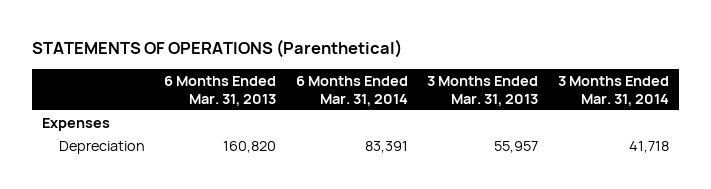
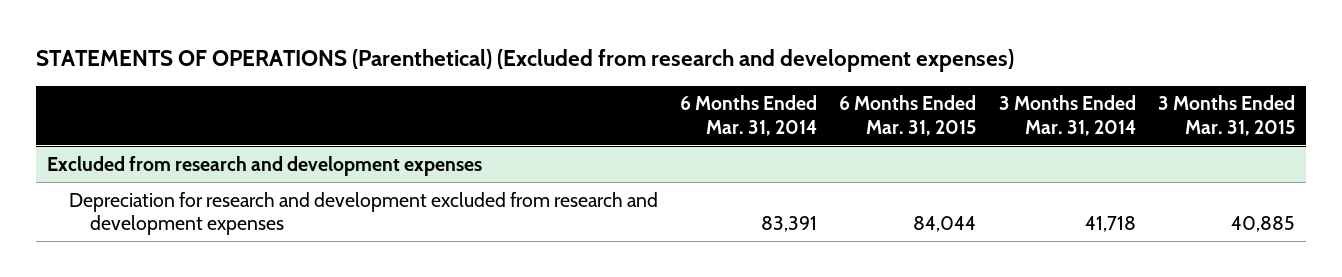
- STATEMENTS OF OPERATIONS (Parenthetical)
+ STATEMENTS OF OPERATIONS (Parenthetical) (Excluded from research and development expenses)
- | 6 Months Ended Mar. 31, 2013 | 6 Months Ended Mar. 31, 2014 | 3 Months Ended Mar. 31, 2013 | 3 Months Ended Mar. 31, 2014
+ | 6 Months Ended Mar. 31, 2014 | 6 Months Ended Mar. 31, 2015 | 3 Months Ended Mar. 31, 2014 | 3 Months Ended Mar. 31, 2015
- Expenses
- Depreciation | 160,820 | 83,391 | 55,957 | 41,718
+ Excluded from research and development expenses
+ Depreciation for research and development excluded from research and development expenses | 83,391 | 84,044 | 41,718 | 40,885

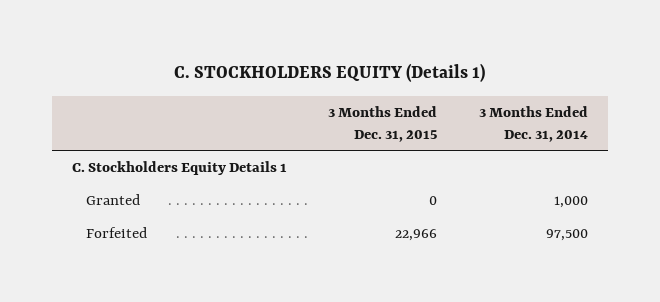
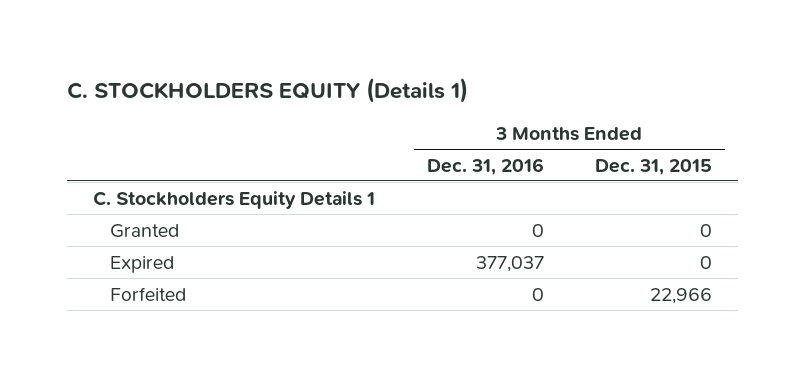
- | 3 Months Ended Dec. 31, 2015 | 3 Months Ended Dec. 31, 2014
+ | 3 Months Ended Dec. 31, 2016 | 3 Months Ended Dec. 31, 2015
+ Expired | 377,037 | 0

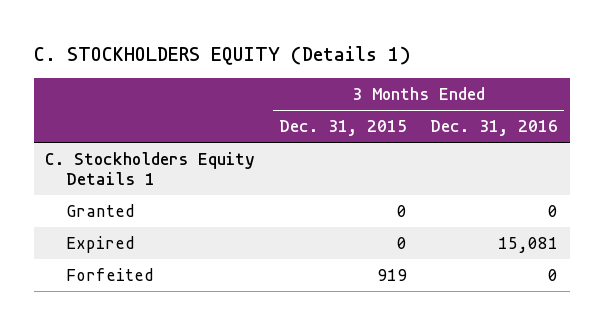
- | 3 Months Ended Dec. 31, 2016 | 3 Months Ended Dec. 31, 2015
+ | 3 Months Ended Dec. 31, 2015 | 3 Months Ended Dec. 31, 2016
- Expired | 377,037 | 0
- Forfeited | 0 | 22,966
+ Expired | 0 | 15,081
+ Forfeited | 919 | 0

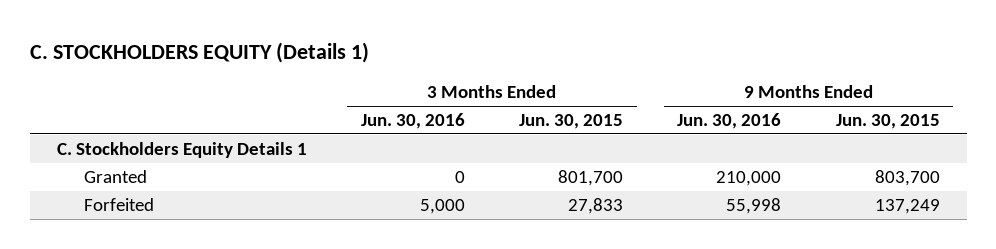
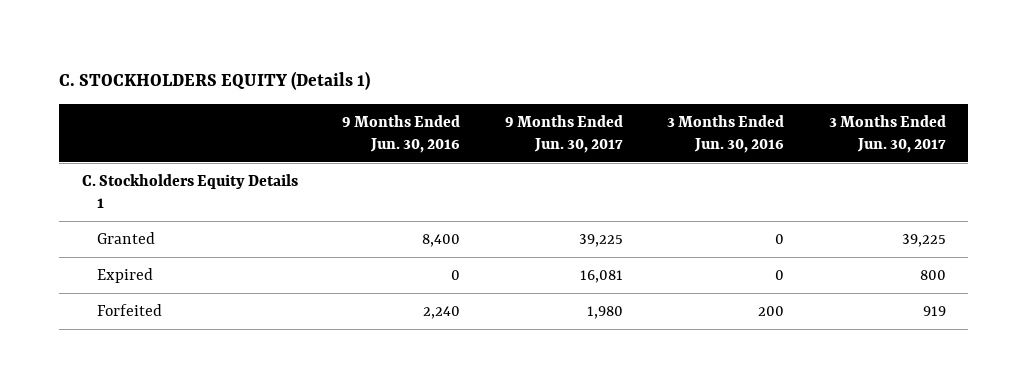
- | 3 Months Ended Jun. 30, 2016 | 3 Months Ended Jun. 30, 2015 | 9 Months Ended Jun. 30, 2016 | 9 Months Ended Jun. 30, 2015
+ | 9 Months Ended Jun. 30, 2016 | 9 Months Ended Jun. 30, 2017 | 3 Months Ended Jun. 30, 2016 | 3 Months Ended Jun. 30, 2017
- Granted | 0 | 801,700 | 210,000 | 803,700
- Forfeited | 5,000 | 27,833 | 55,998 | 137,249
+ Granted | 8,400 | 39,225 | 0 | 39,225
+ Expired | 0 | 16,081 | 0 | 800
+ Forfeited | 2,240 | 1,980 | 200 | 919

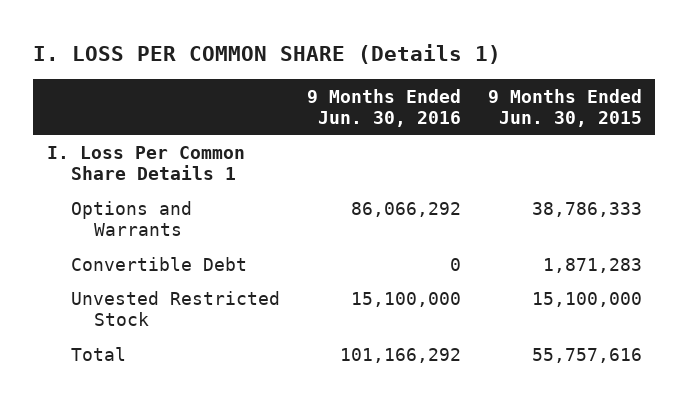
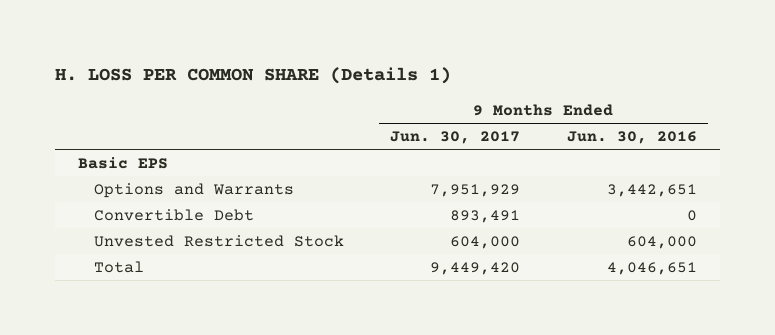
- I. LOSS PER COMMON SHARE (Details 1)
+ H. LOSS PER COMMON SHARE (Details 1)
- | 9 Months Ended Jun. 30, 2016 | 9 Months Ended Jun. 30, 2015
+ | 9 Months Ended Jun. 30, 2017 | 9 Months Ended Jun. 30, 2016
- I. Loss Per Common Share Details 1
- Options and Warrants | 86,066,292 | 38,786,333
+ Basic EPS
+ Options and Warrants | 7,951,929 | 3,442,651
- Unvested Restricted Stock | 15,100,000 | 15,100,000
- Total | 101,166,292 | 55,757,616
+ Unvested Restricted Stock | 604,000 | 604,000
+ Total | 9,449,420 | 4,046,651

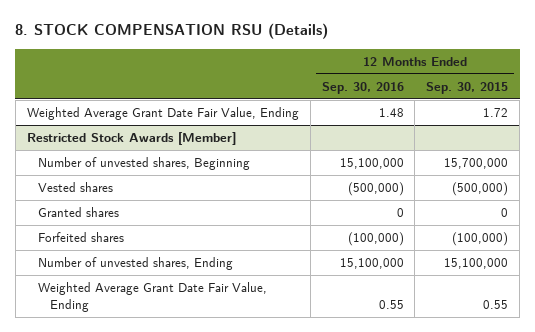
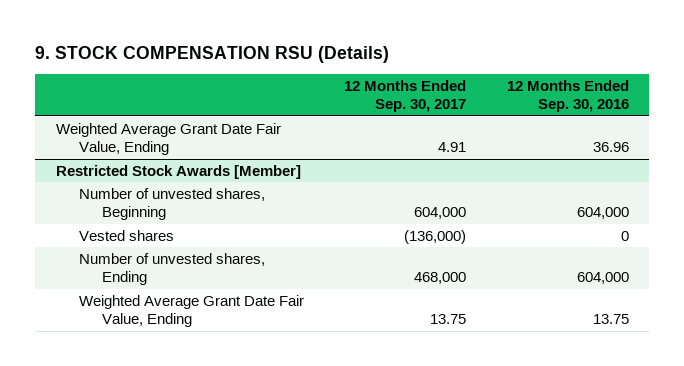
- 8. STOCK COMPENSATION RSU (Details)
+ 9. STOCK COMPENSATION RSU (Details)
- | 12 Months Ended Sep. 30, 2016 | 12 Months Ended Sep. 30, 2015
+ | 12 Months Ended Sep. 30, 2017 | 12 Months Ended Sep. 30, 2016
- Weighted Average Grant Date Fair Value, Ending | 1.48 | 1.72
+ Weighted Average Grant Date Fair Value, Ending | 4.91 | 36.96
@ Restricted Stock Awards [Member]
- Number of unvested shares, Beginning | 15,100,000 | 15,700,000
- Vested shares | (500,000) | (500,000)
- Granted shares | 0 | 0
- Forfeited shares | (100,000) | (100,000)
- Number of unvested shares, Ending | 15,100,000 | 15,100,000
- Weighted Average Grant Date Fair Value, Ending | 0.55 | 0.55
+ Number of unvested shares, Beginning | 604,000 | 604,000
+ Vested shares | (136,000) | 0
+ Number of unvested shares, Ending | 468,000 | 604,000
+ Weighted Average Grant Date Fair Value, Ending | 13.75 | 13.75

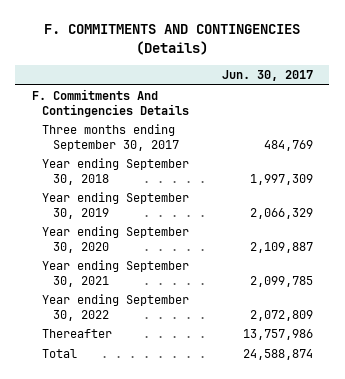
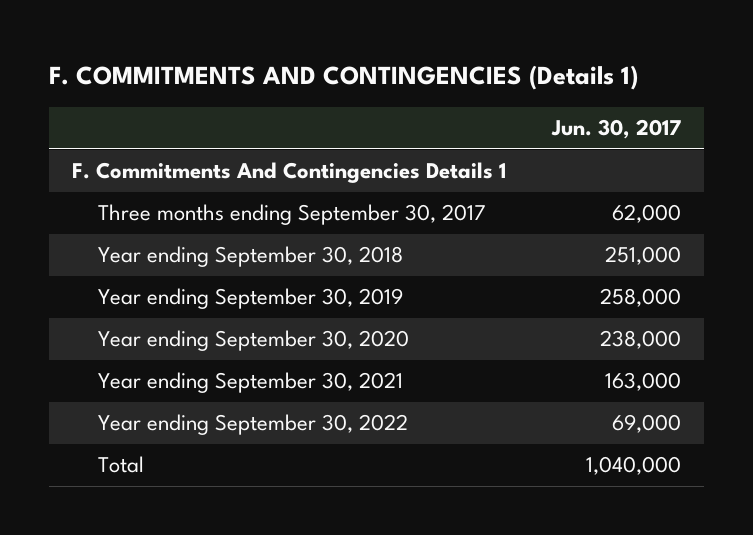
- F. COMMITMENTS AND CONTINGENCIES (Details)
+ F. COMMITMENTS AND CONTINGENCIES (Details 1)
- F. Commitments And Contingencies Details
- Three months ending September 30, 2017 | 484,769
- Year ending September 30, 2018 | 1,997,309
- Year ending September 30, 2019 | 2,066,329
- Year ending September 30, 2020 | 2,109,887
- Year ending September 30, 2021 | 2,099,785
- Year ending September 30, 2022 | 2,072,809
- Thereafter | 13,757,986
- Total | 24,588,874
+ F. Commitments And Contingencies Details 1
+ Three months ending September 30, 2017 | 62,000
+ Year ending September 30, 2018 | 251,000
+ Year ending September 30, 2019 | 258,000
+ Year ending September 30, 2020 | 238,000
+ Year ending September 30, 2021 | 163,000
+ Year ending September 30, 2022 | 69,000
+ Total | 1,040,000

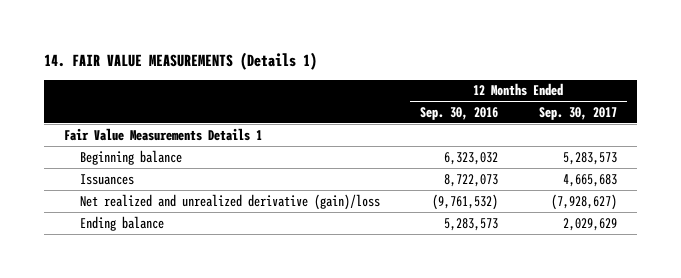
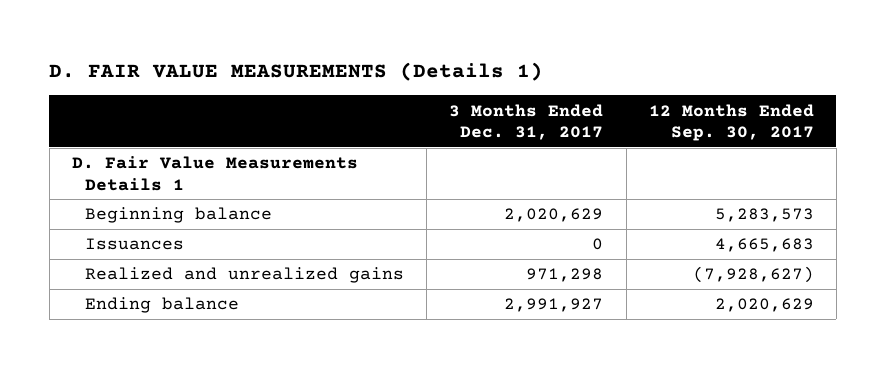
- 14. FAIR VALUE MEASUREMENTS (Details 1)
+ D. FAIR VALUE MEASUREMENTS (Details 1)
- | 12 Months Ended Sep. 30, 2016 | 12 Months Ended Sep. 30, 2017
+ | 3 Months Ended Dec. 31, 2017 | 12 Months Ended Sep. 30, 2017
- Fair Value Measurements Details 1
+ D. Fair Value Measurements Details 1
- Net realized and unrealized derivative (gain)/loss | (9,761,532) | (7,928,627)
- Ending balance | 5,283,573 | 2,029,629
+ Realized and unrealized gains | 971,298 | (7,928,627)
+ Ending balance | 2,991,927 | 2,020,629

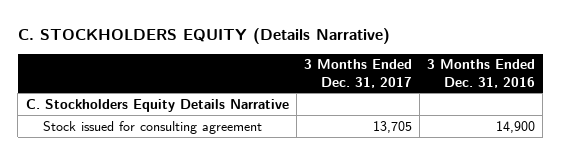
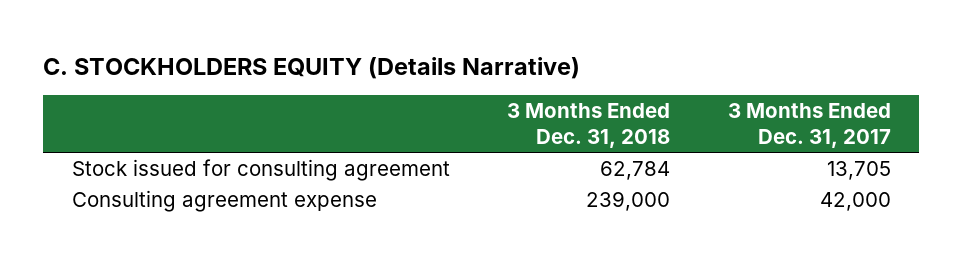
- | 3 Months Ended Dec. 31, 2017 | 3 Months Ended Dec. 31, 2016
+ | 3 Months Ended Dec. 31, 2018 | 3 Months Ended Dec. 31, 2017
- C. Stockholders Equity Details Narrative
+ Consulting agreement expense | 239,000 | 42,000

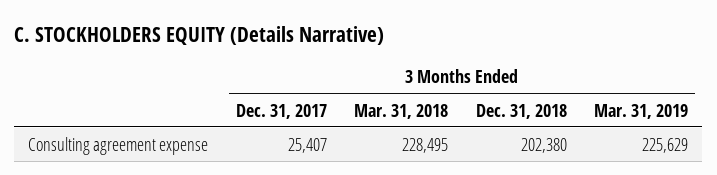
- | 3 Months Ended Dec. 31, 2018 | 3 Months Ended Dec. 31, 2017
+ | 3 Months Ended Dec. 31, 2017 | 3 Months Ended Mar. 31, 2018 | 3 Months Ended Dec. 31, 2018 | 3 Months Ended Mar. 31, 2019
- Stock issued for consulting agreement | 62,784 | 13,705
- Consulting agreement expense | 239,000 | 42,000
+ Consulting agreement expense | 25,407 | 228,495 | 202,380 | 225,629

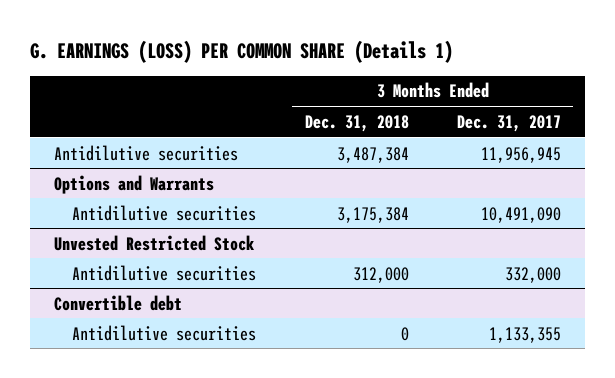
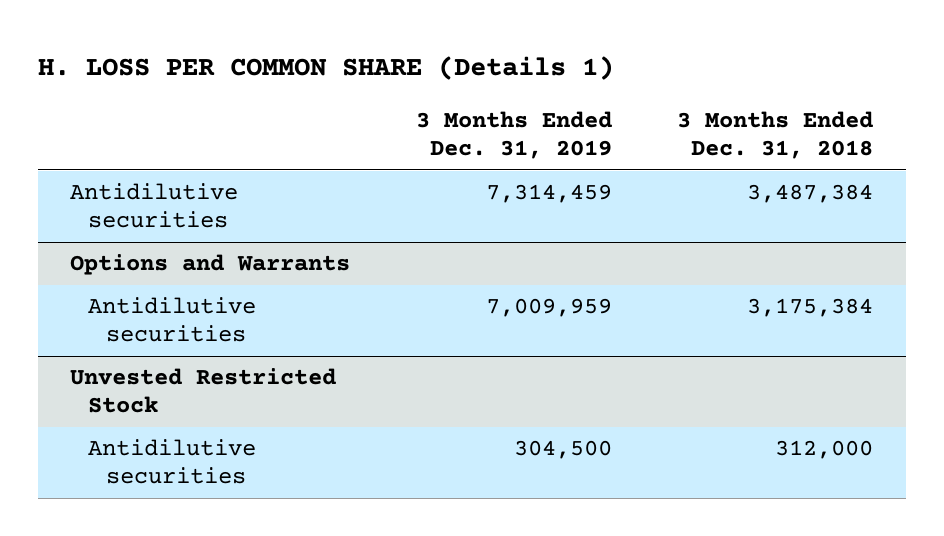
- G. EARNINGS (LOSS) PER COMMON SHARE (Details 1)
+ H. LOSS PER COMMON SHARE (Details 1)
- | 3 Months Ended Dec. 31, 2018 | 3 Months Ended Dec. 31, 2017
+ | 3 Months Ended Dec. 31, 2019 | 3 Months Ended Dec. 31, 2018
- Convertible debt
- Antidilutive securities | 0 | 1,133,355

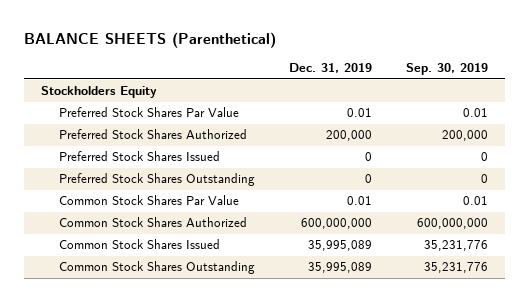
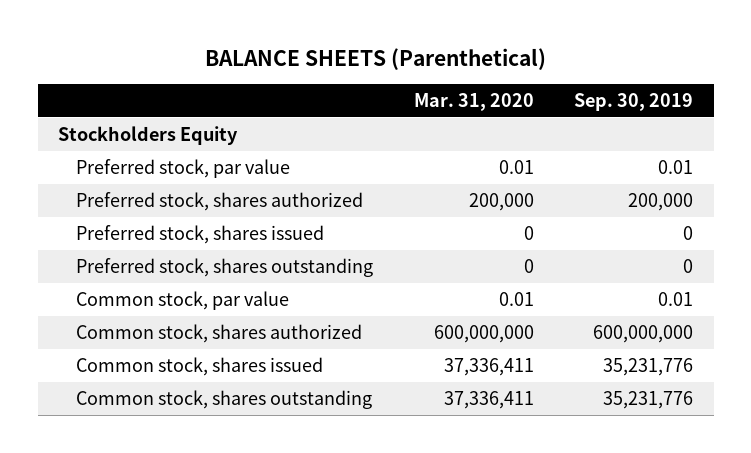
- | Dec. 31, 2019 | Sep. 30, 2019
+ | Mar. 31, 2020 | Sep. 30, 2019
- Preferred Stock Shares Par Value | 0.01 | 0.01
- Preferred Stock Shares Authorized | 200,000 | 200,000
- Preferred Stock Shares Issued | 0 | 0
- Preferred Stock Shares Outstanding | 0 | 0
- Common Stock Shares Par Value | 0.01 | 0.01
- Common Stock Shares Authorized | 600,000,000 | 600,000,000
- Common Stock Shares Issued | 35,995,089 | 35,231,776
- Common Stock Shares Outstanding | 35,995,089 | 35,231,776
+ Preferred stock, par value | 0.01 | 0.01
+ Preferred stock, shares authorized | 200,000 | 200,000
+ Preferred stock, shares issued | 0 | 0
+ Preferred stock, shares outstanding | 0 | 0
+ Common stock, par value | 0.01 | 0.01
+ Common stock, shares authorized | 600,000,000 | 600,000,000
+ Common stock, shares issued | 37,336,411 | 35,231,776
+ Common stock, shares outstanding | 37,336,411 | 35,231,776

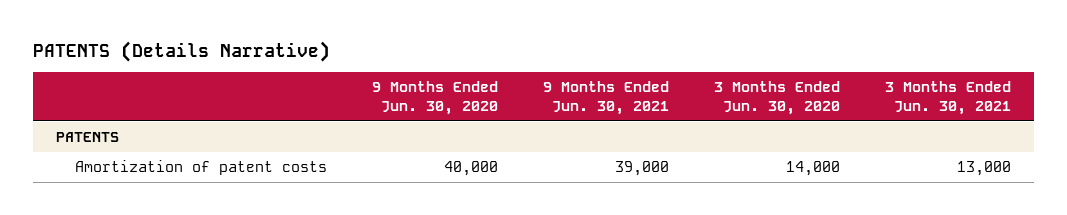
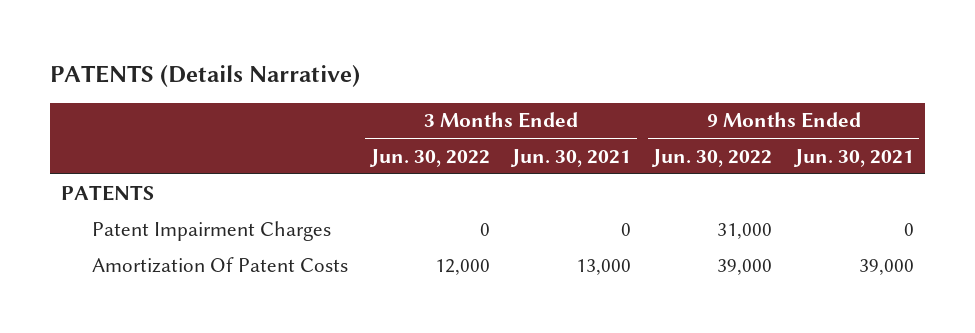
- | 9 Months Ended Jun. 30, 2020 | 9 Months Ended Jun. 30, 2021 | 3 Months Ended Jun. 30, 2020 | 3 Months Ended Jun. 30, 2021
+ | 3 Months Ended Jun. 30, 2022 | 3 Months Ended Jun. 30, 2021 | 9 Months Ended Jun. 30, 2022 | 9 Months Ended Jun. 30, 2021
- Amortization of patent costs | 40,000 | 39,000 | 14,000 | 13,000
+ Patent Impairment Charges | 0 | 0 | 31,000 | 0
+ Amortization Of Patent Costs | 12,000 | 13,000 | 39,000 | 39,000

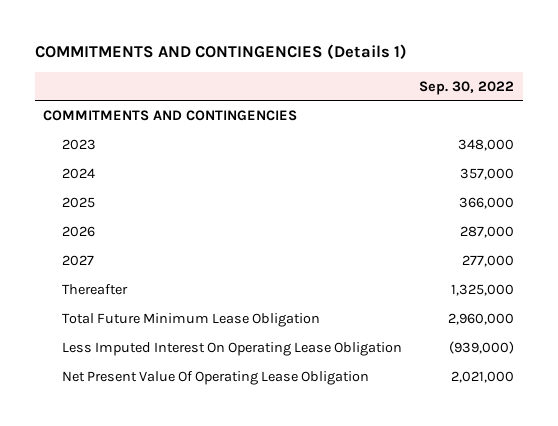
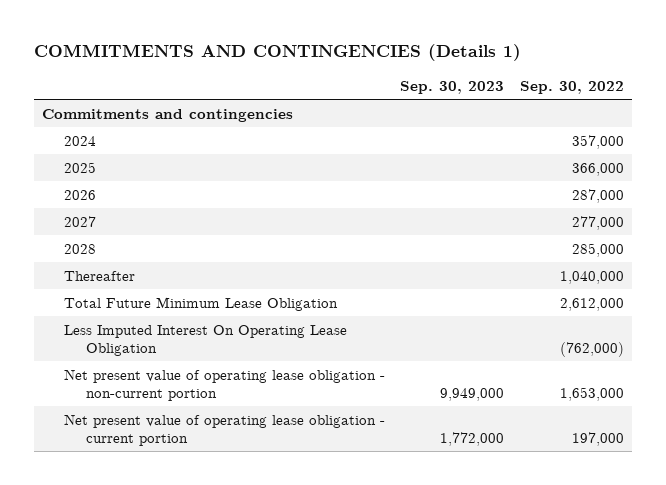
- | Sep. 30, 2022
+ | Sep. 30, 2023 | Sep. 30, 2022
- COMMITMENTS AND CONTINGENCIES
- 2023 | 348,000
+ Commitments and contingencies
- Thereafter | 1,325,000
- Total Future Minimum Lease Obligation | 2,960,000
- Less Imputed Interest On Operating Lease Obligation | (939,000)
- Net Present Value Of Operating Lease Obligation | 2,021,000
+ 2028 | | 285,000
+ Thereafter | | 1,040,000
+ Total Future Minimum Lease Obligation | | 2,612,000
+ Less Imputed Interest On Operating Lease Obligation | | (762,000)
+ Net present value of operating lease obligation - non-current portion | 9,949,000 | 1,653,000
+ Net present value of operating lease obligation - current portion | 1,772,000 | 197,000

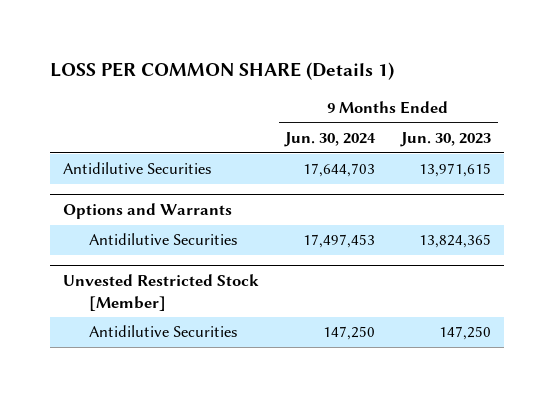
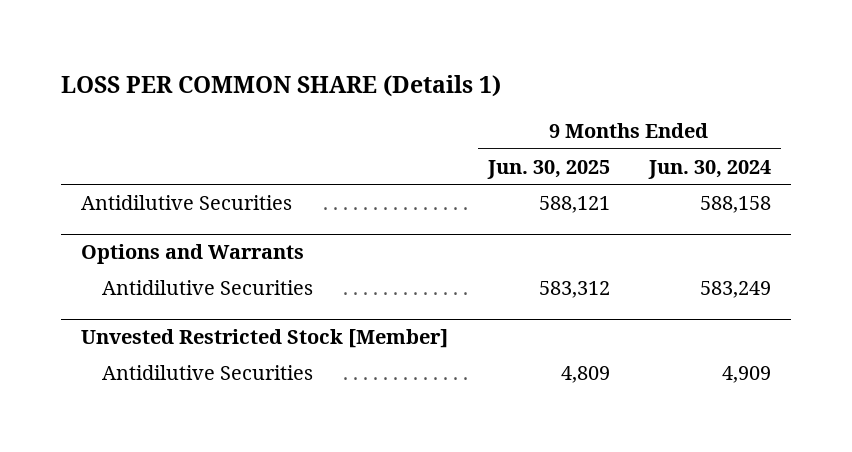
- | 9 Months Ended Jun. 30, 2024 | 9 Months Ended Jun. 30, 2023
+ | 9 Months Ended Jun. 30, 2025 | 9 Months Ended Jun. 30, 2024
- Antidilutive Securities | 17,644,703 | 13,971,615
+ Antidilutive Securities | 588,121 | 588,158
@ Options and Warrants
- Antidilutive Securities | 17,497,453 | 13,824,365
+ Antidilutive Securities | 583,312 | 583,249
@ Unvested Restricted Stock [Member]
- Antidilutive Securities | 147,250 | 147,250
+ Antidilutive Securities | 4,809 | 4,909

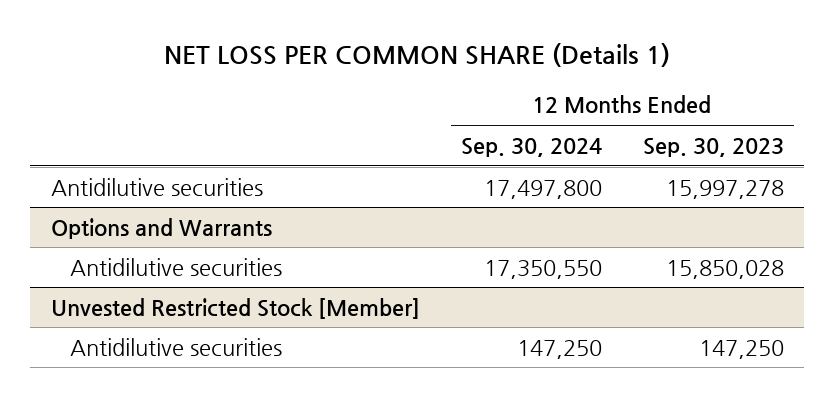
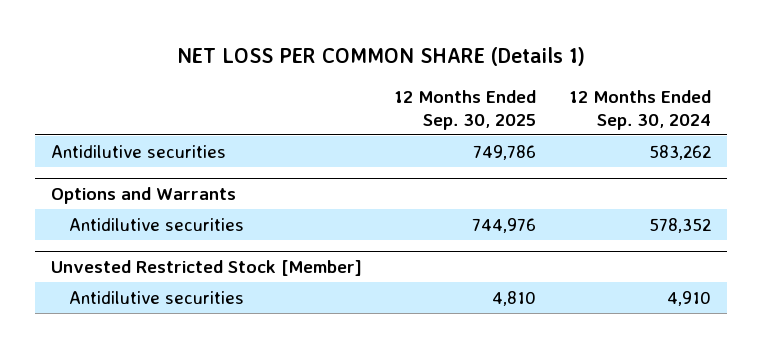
- | 12 Months Ended Sep. 30, 2024 | 12 Months Ended Sep. 30, 2023
+ | 12 Months Ended Sep. 30, 2025 | 12 Months Ended Sep. 30, 2024
- Antidilutive securities | 17,497,800 | 15,997,278
+ Antidilutive securities | 749,786 | 583,262
@ Options and Warrants
- Antidilutive securities | 17,350,550 | 15,850,028
+ Antidilutive securities | 744,976 | 578,352
@ Unvested Restricted Stock [Member]
- Antidilutive securities | 147,250 | 147,250
+ Antidilutive securities | 4,810 | 4,910

